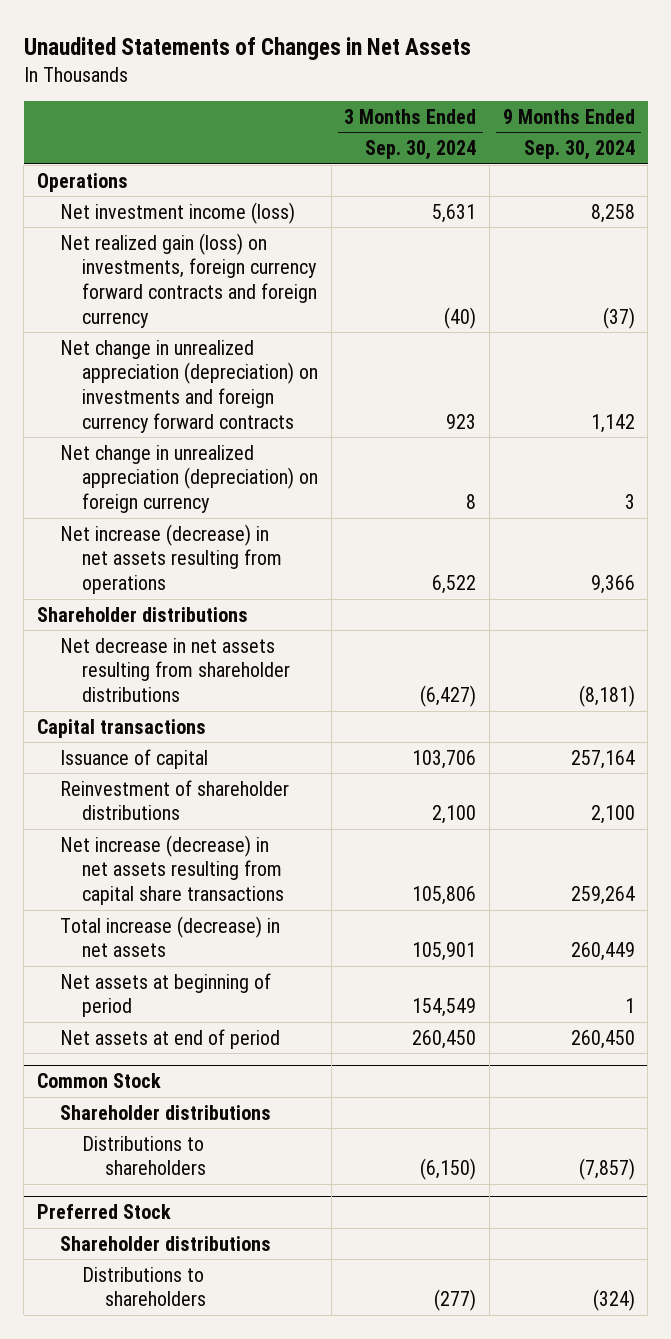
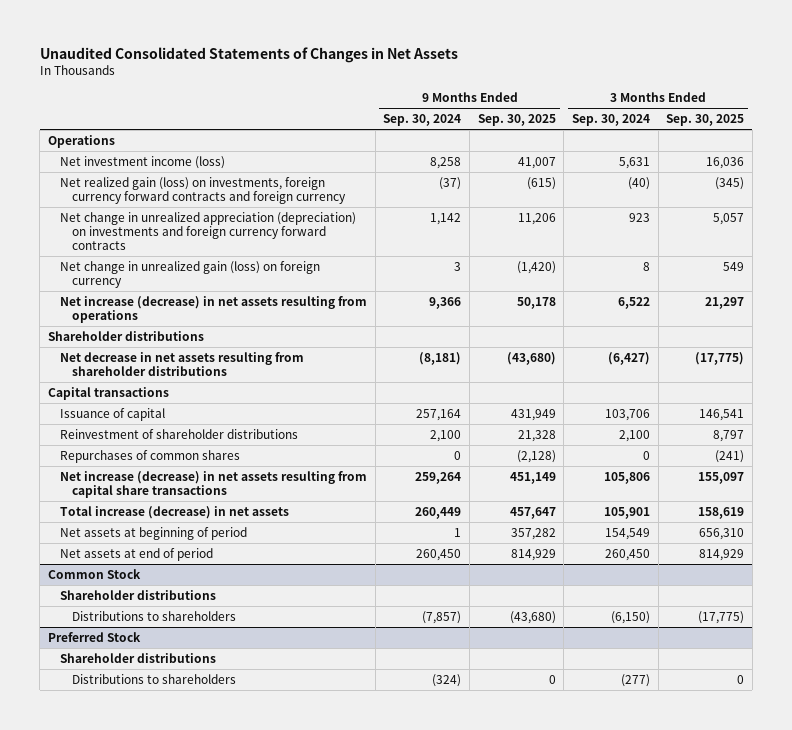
- Unaudited Statements of Changes in Net Assets
+ Unaudited Consolidated Statements of Changes in Net Assets
- | 3 Months Ended Sep. 30, 2024 | 9 Months Ended Sep. 30, 2024
+ | 9 Months Ended Sep. 30, 2024 | 9 Months Ended Sep. 30, 2025 | 3 Months Ended Sep. 30, 2024 | 3 Months Ended Sep. 30, 2025
- Net change in unrealized appreciation (depreciation) on foreign currency | 8 | 3
+ Net change in unrealized gain (loss) on foreign currency | 3 | (1,420) | 8 | 549
+ Repurchases of common shares | 0 | (2,128) | 0 | (241)

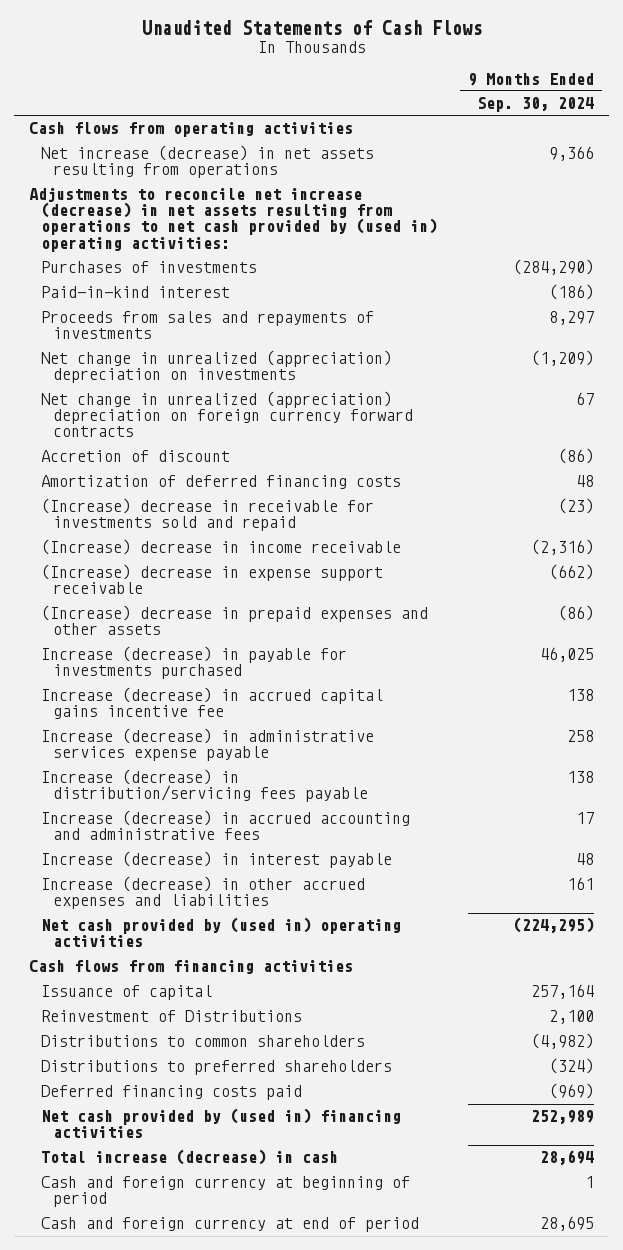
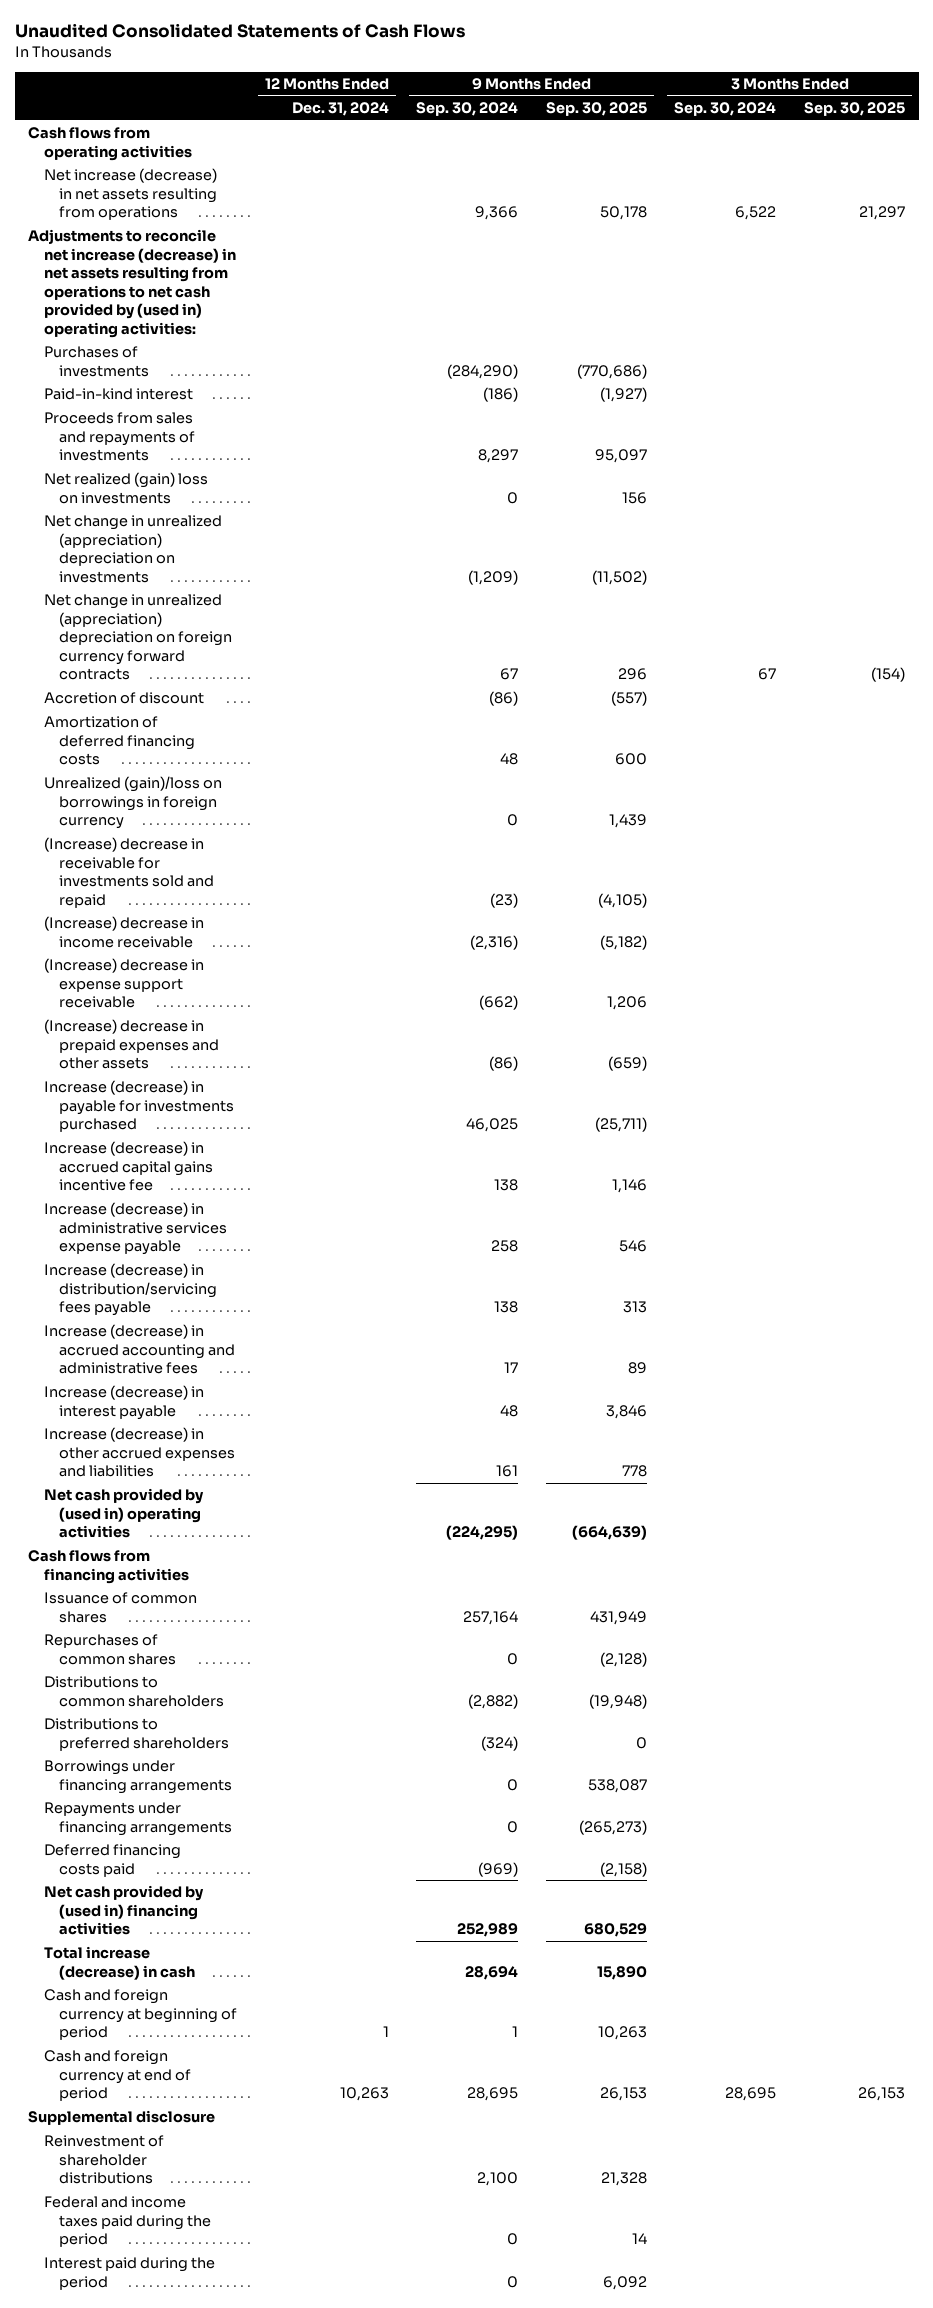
- Unaudited Statements of Cash Flows
+ Unaudited Consolidated Statements of Cash Flows
- | 9 Months Ended Sep. 30, 2024
+ | 12 Months Ended Dec. 31, 2024 | 9 Months Ended Sep. 30, 2024 | 9 Months Ended Sep. 30, 2025 | 3 Months Ended Sep. 30, 2024 | 3 Months Ended Sep. 30, 2025
+ Net realized (gain) loss on investments | | 0 | 156 | |
+ Unrealized (gain)/loss on borrowings in foreign currency | | 0 | 1,439 | |
- Issuance of capital | 257,164
- Reinvestment of Distributions | 2,100
- Distributions to common shareholders | (4,982)
+ Issuance of common shares | | 257,164 | 431,949 | |
+ Repurchases of common shares | | 0 | (2,128) | |
+ Distributions to common shareholders | | (2,882) | (19,948) | |
+ Borrowings under financing arrangements | | 0 | 538,087 | |
+ Repayments under financing arrangements | | 0 | (265,273) | |
+ Supplemental disclosure
+ Reinvestment of shareholder distributions | | 2,100 | 21,328 | |
+ Federal and income taxes paid during the period | | 0 | 14 | |
+ Interest paid during the period | | 0 | 6,092 | |

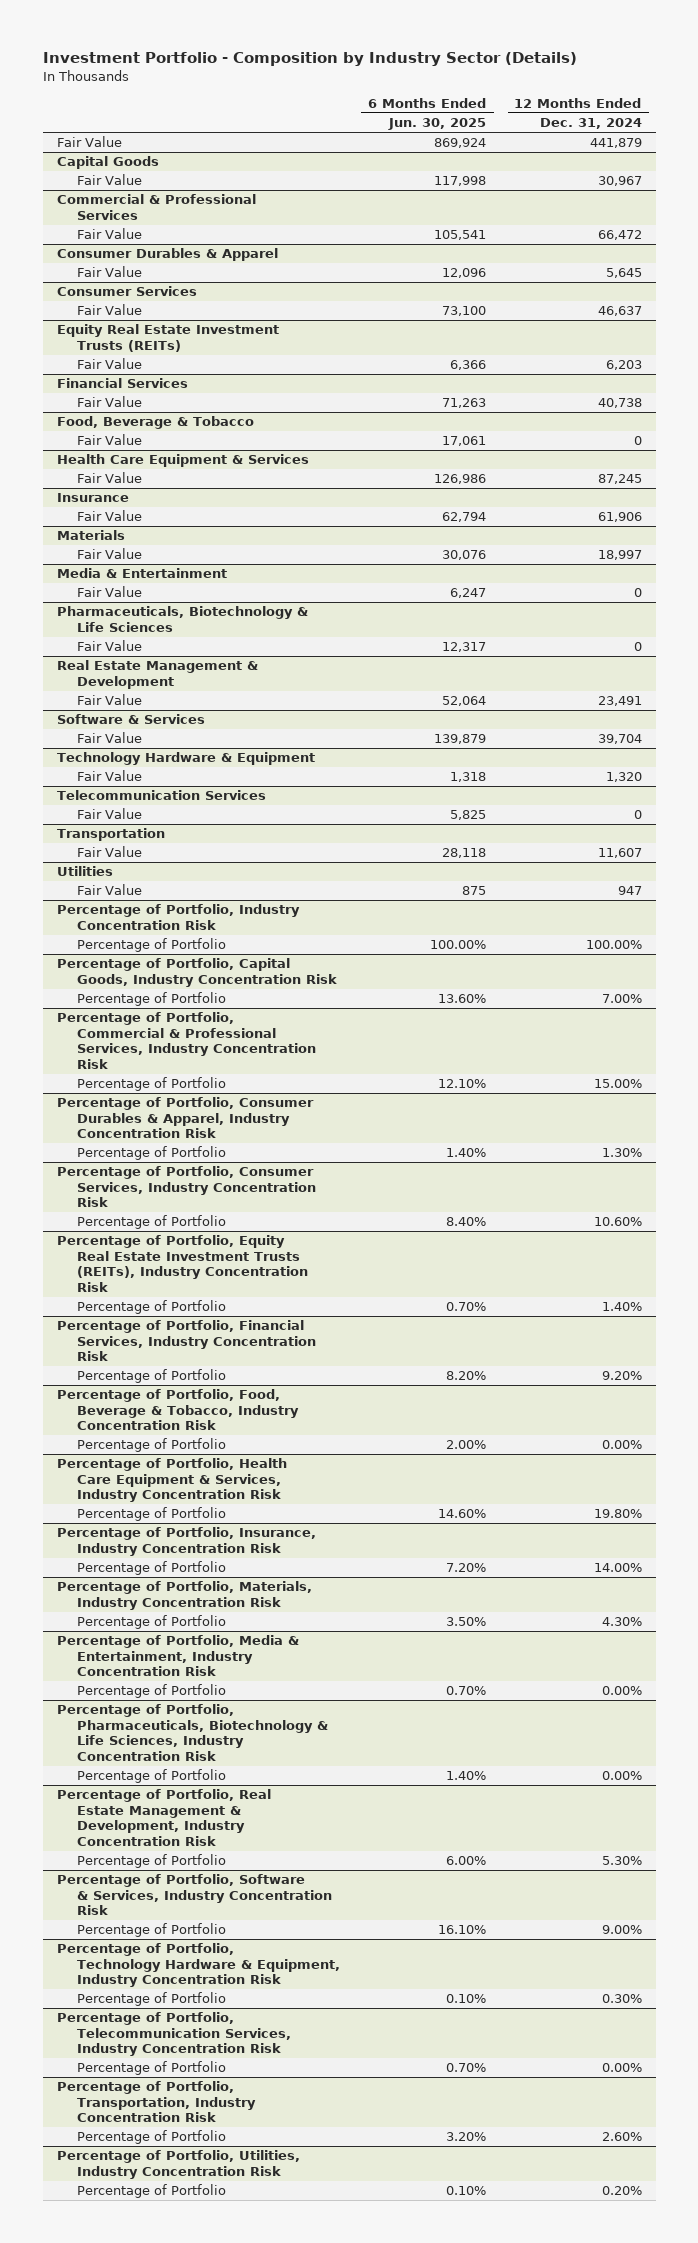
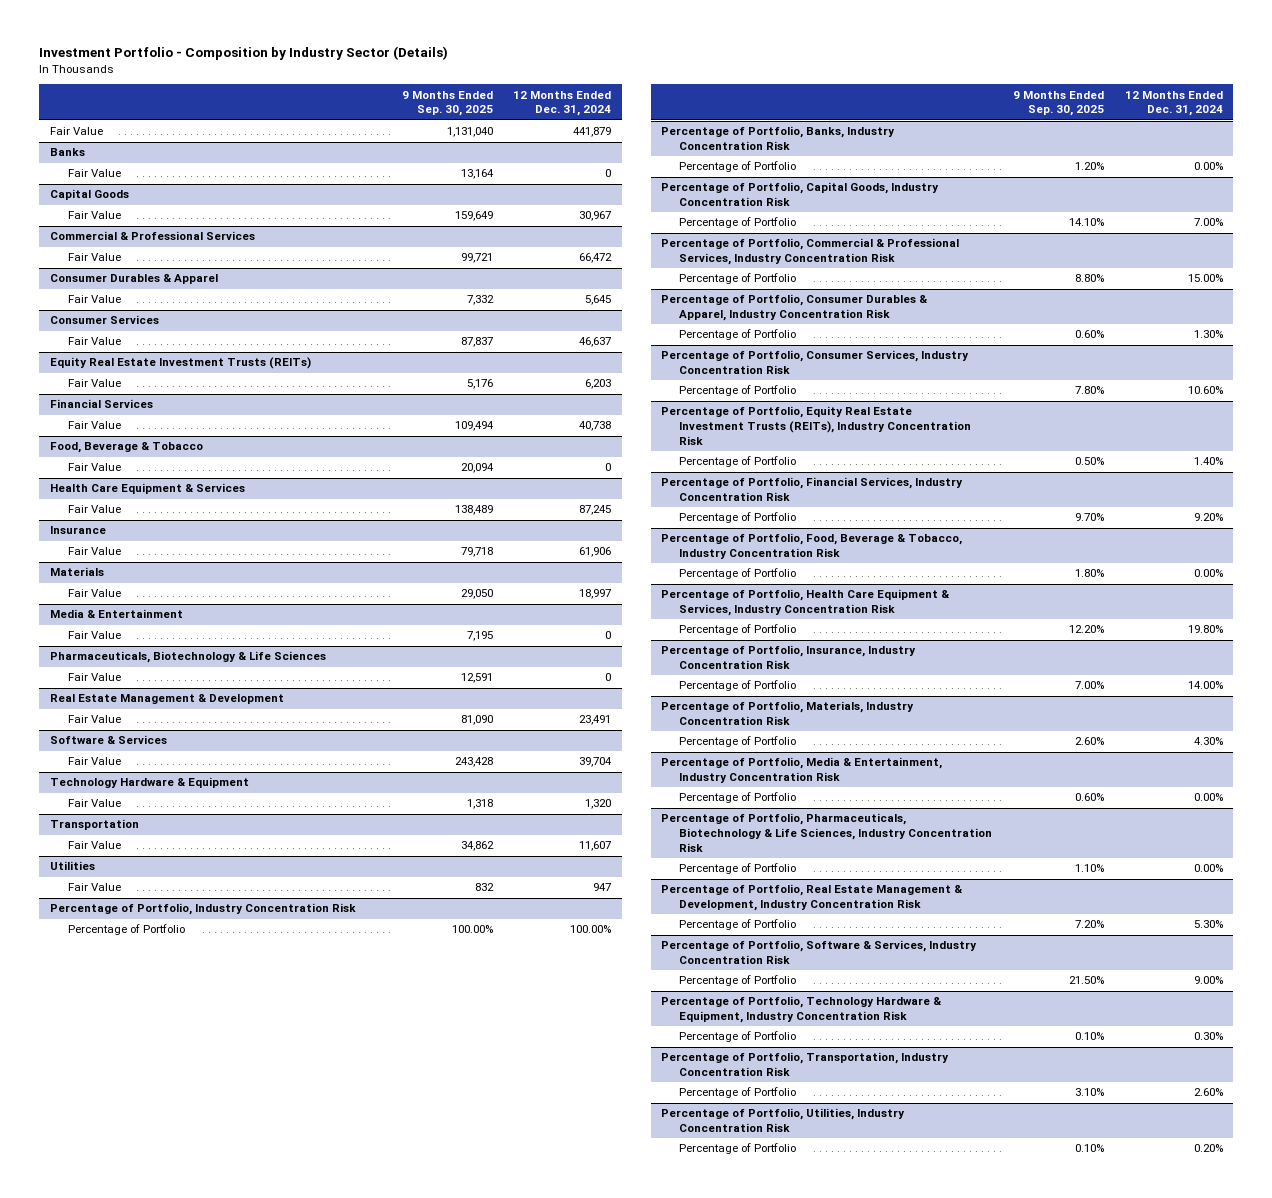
- | 6 Months Ended Jun. 30, 2025 | 12 Months Ended Dec. 31, 2024
+ | 9 Months Ended Sep. 30, 2025 | 12 Months Ended Dec. 31, 2024
+ Banks
+ Fair Value | 13,164 | 0
- Telecommunication Services
- Fair Value | 5,825 | 0
+ Percentage of Portfolio, Banks, Industry Concentration Risk
+ Percentage of Portfolio | 1.20% | 0.00%
- Percentage of Portfolio, Telecommunication Services, Industry Concentration Risk
- Percentage of Portfolio | 0.70% | 0.00%

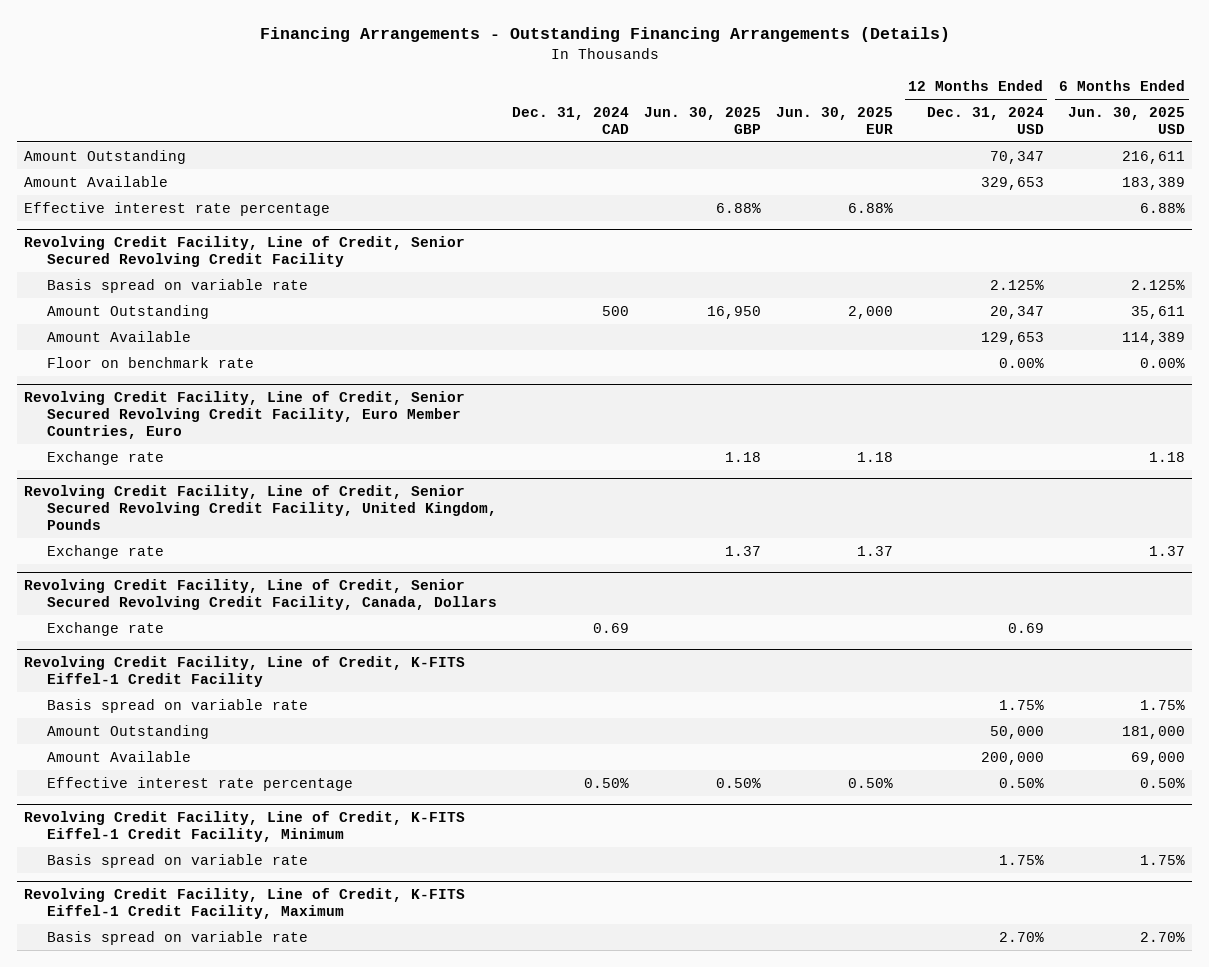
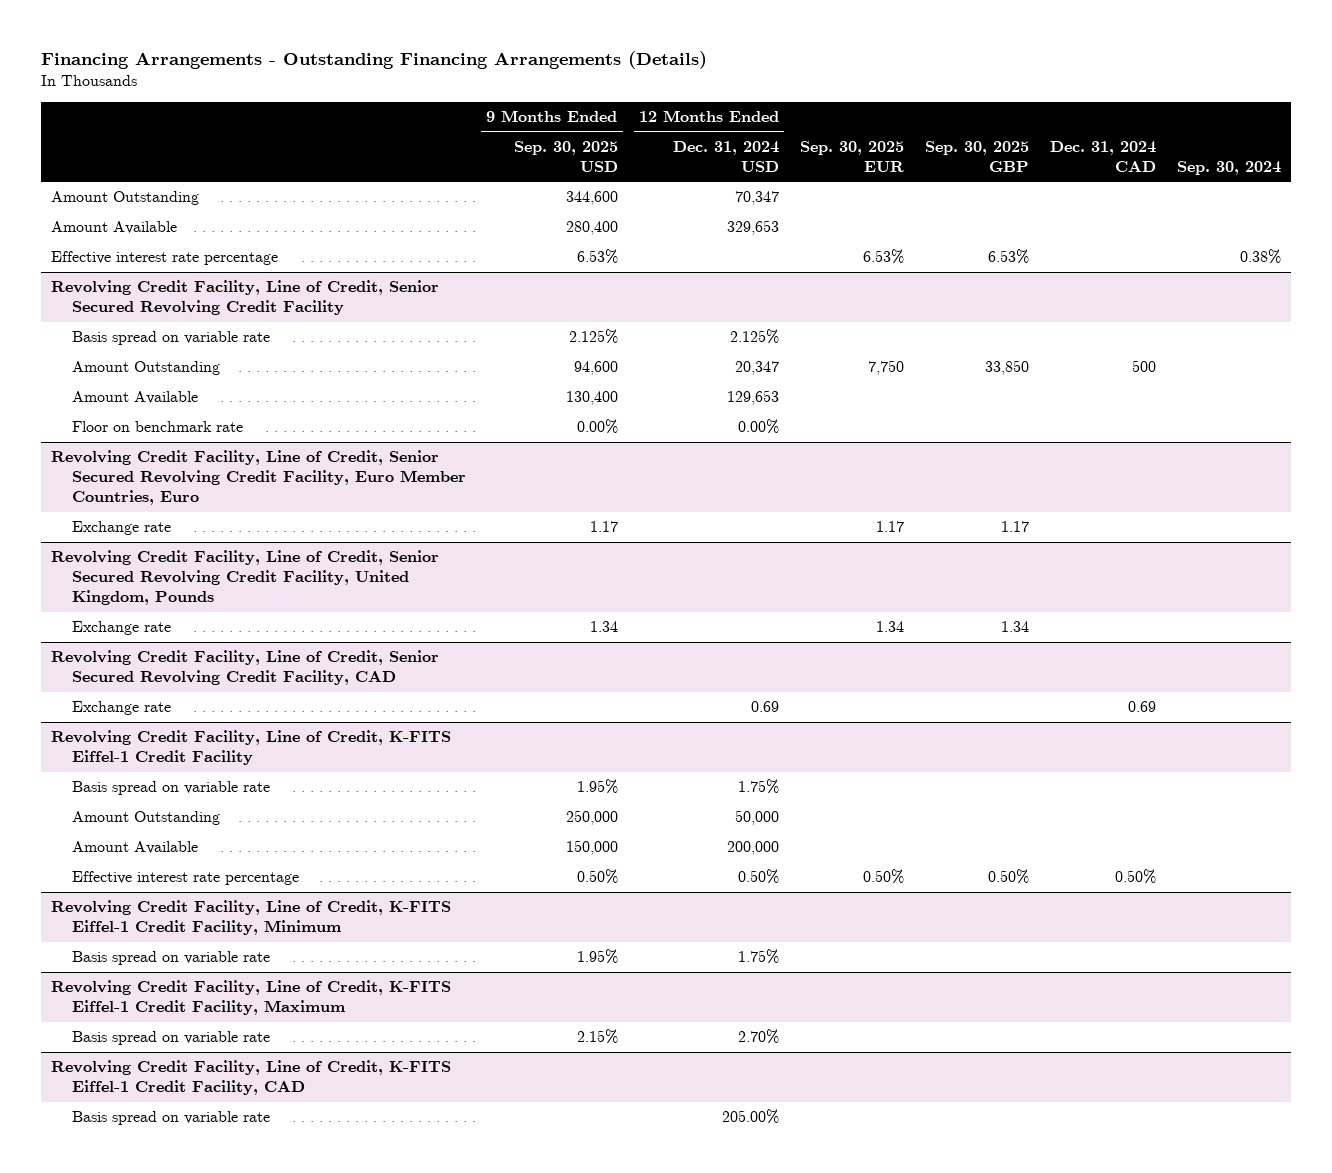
- | Dec. 31, 2024 CAD | Jun. 30, 2025 GBP | Jun. 30, 2025 EUR | 12 Months Ended Dec. 31, 2024 USD | 6 Months Ended Jun. 30, 2025 USD
+ | 9 Months Ended Sep. 30, 2025 USD | 12 Months Ended Dec. 31, 2024 USD | Sep. 30, 2025 EUR | Sep. 30, 2025 GBP | Dec. 31, 2024 CAD | Sep. 30, 2024
- Revolving Credit Facility, Line of Credit, Senior Secured Revolving Credit Facility, Canada, Dollars
+ Revolving Credit Facility, Line of Credit, Senior Secured Revolving Credit Facility, CAD
+ Revolving Credit Facility, Line of Credit, K-FITS Eiffel-1 Credit Facility, CAD
+ Basis spread on variable rate | | 205.00% | | | |

